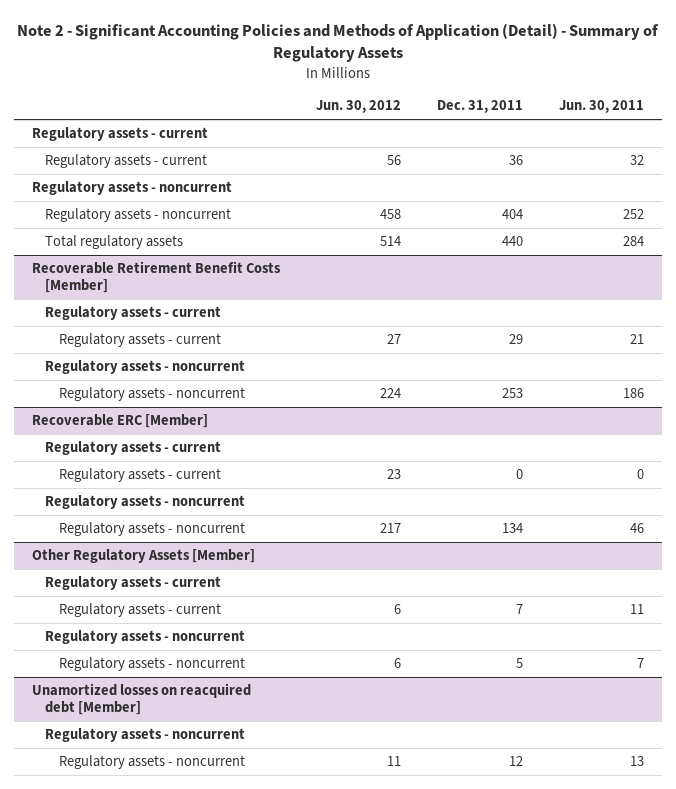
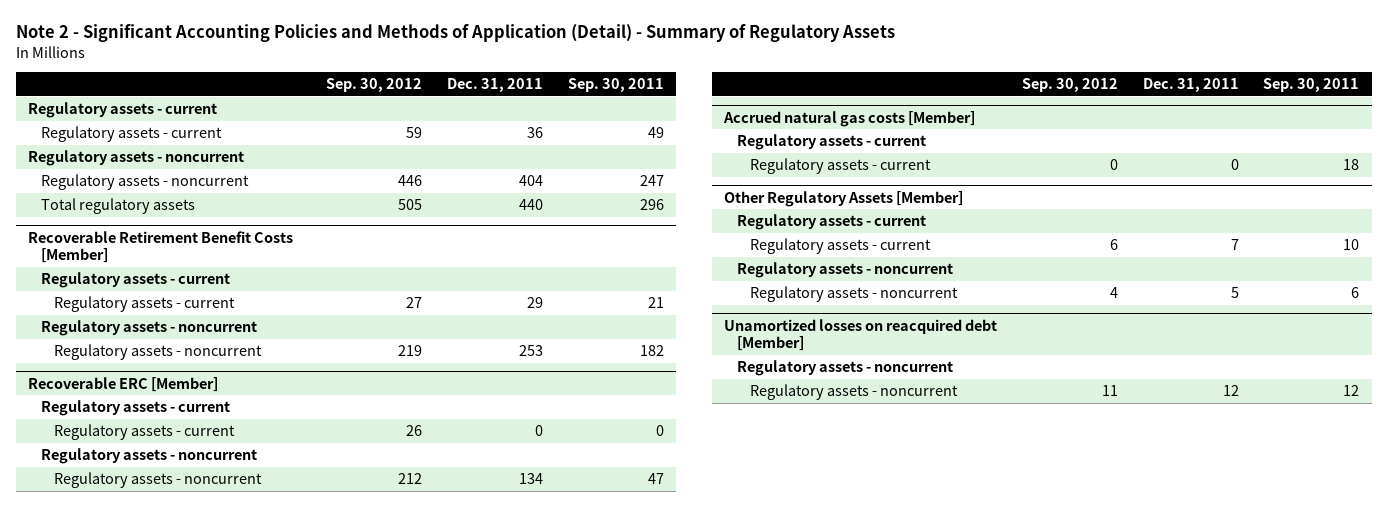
- | Jun. 30, 2012 | Dec. 31, 2011 | Jun. 30, 2011
+ | Sep. 30, 2012 | Dec. 31, 2011 | Sep. 30, 2011
+ Accrued natural gas costs [Member]
+ Regulatory assets - current
+ Regulatory assets - current | 0 | 0 | 18

